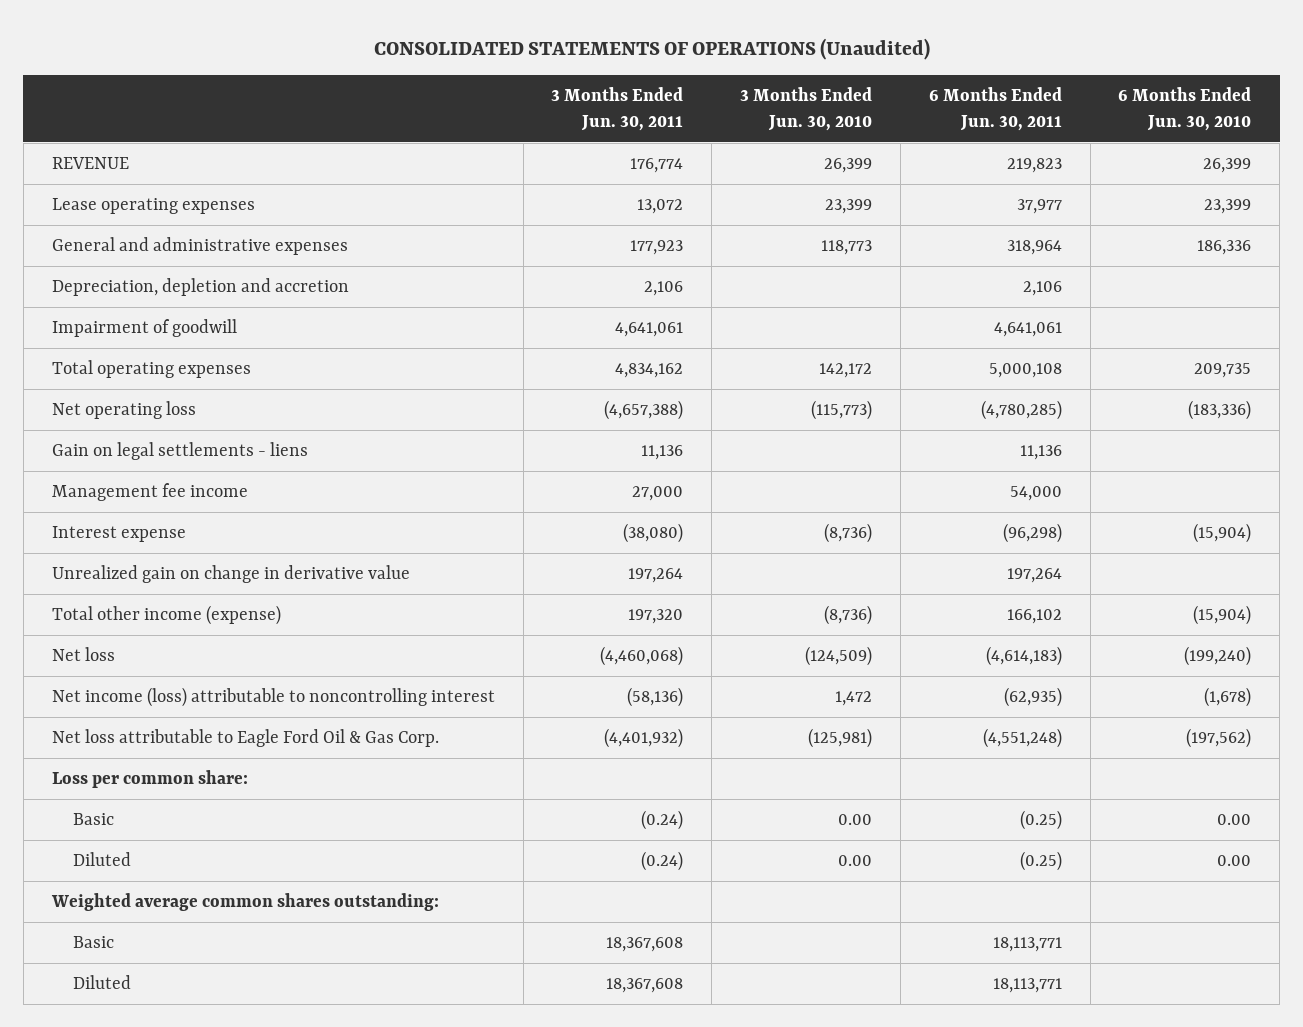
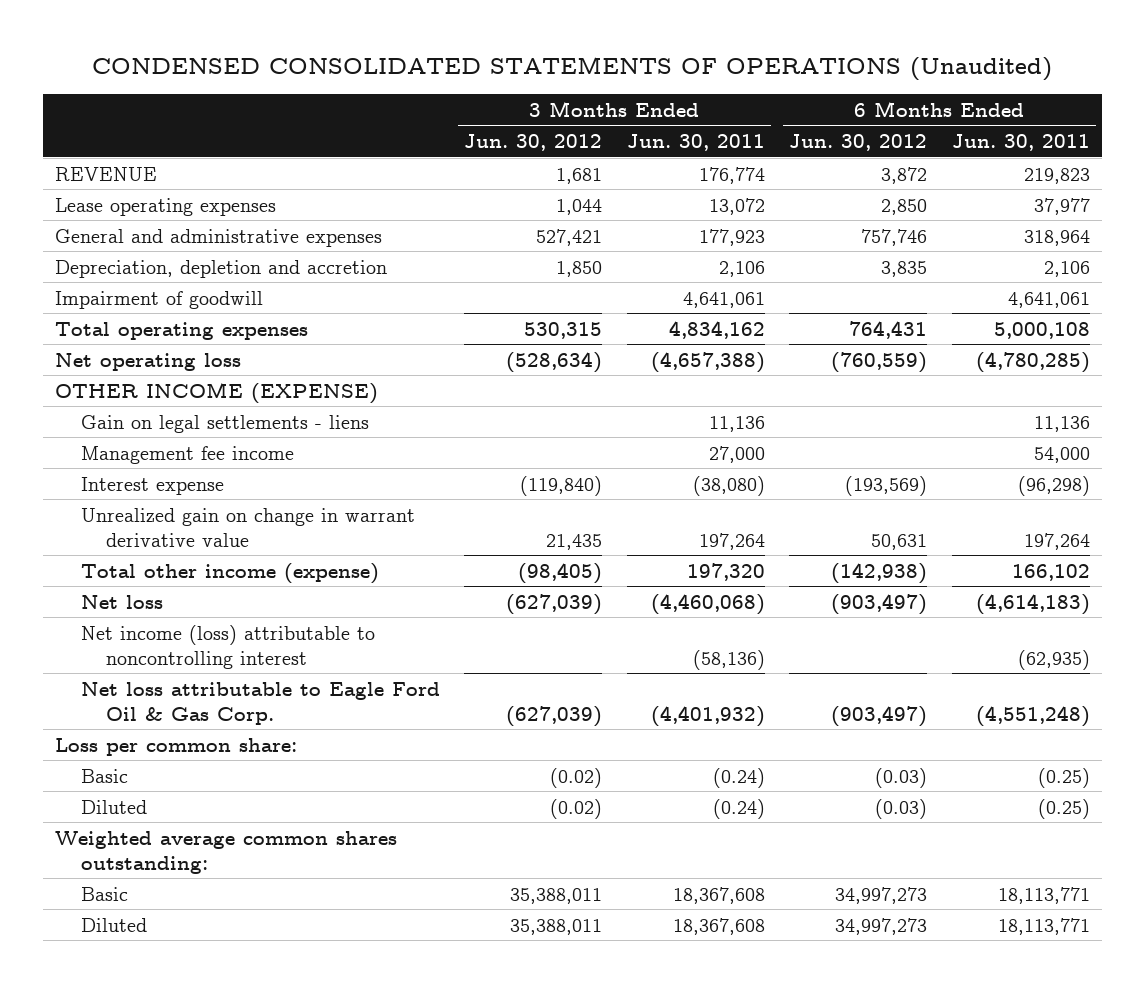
- CONSOLIDATED STATEMENTS OF OPERATIONS (Unaudited)
+ CONDENSED CONSOLIDATED STATEMENTS OF OPERATIONS (Unaudited)
- | 3 Months Ended Jun. 30, 2011 | 3 Months Ended Jun. 30, 2010 | 6 Months Ended Jun. 30, 2011 | 6 Months Ended Jun. 30, 2010
+ | 3 Months Ended Jun. 30, 2012 | 3 Months Ended Jun. 30, 2011 | 6 Months Ended Jun. 30, 2012 | 6 Months Ended Jun. 30, 2011
+ OTHER INCOME (EXPENSE)
- Unrealized gain on change in derivative value | 197,264 | | 197,264 |
+ Unrealized gain on change in warrant derivative value | 21,435 | 197,264 | 50,631 | 197,264

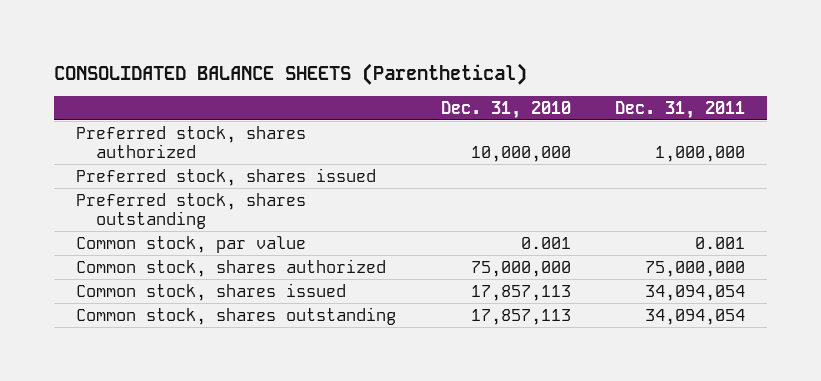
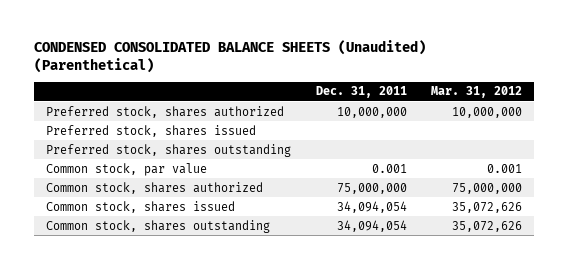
- CONSOLIDATED BALANCE SHEETS (Parenthetical)
+ CONDENSED CONSOLIDATED BALANCE SHEETS (Unaudited) (Parenthetical)
- | Dec. 31, 2010 | Dec. 31, 2011
+ | Dec. 31, 2011 | Mar. 31, 2012
- Preferred stock, shares authorized | 10,000,000 | 1,000,000
+ Preferred stock, shares authorized | 10,000,000 | 10,000,000

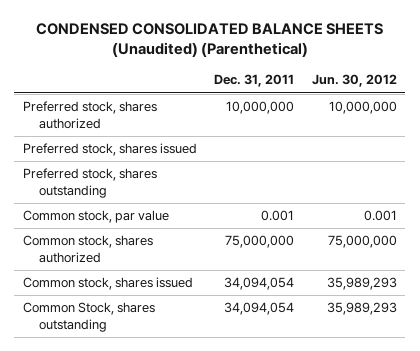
- | Dec. 31, 2011 | Mar. 31, 2012
+ | Dec. 31, 2011 | Jun. 30, 2012
- Common stock, shares outstanding | 34,094,054 | 35,072,626
+ Common Stock, shares outstanding | 34,094,054 | 35,989,293

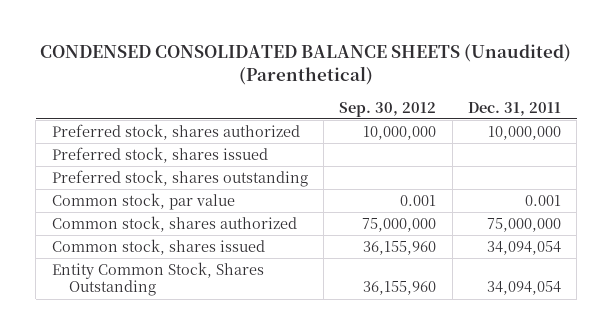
- | Dec. 31, 2011 | Jun. 30, 2012
+ | Sep. 30, 2012 | Dec. 31, 2011
- Common Stock, shares outstanding | 34,094,054 | 35,989,293
+ Entity Common Stock, Shares Outstanding | 36,155,960 | 34,094,054

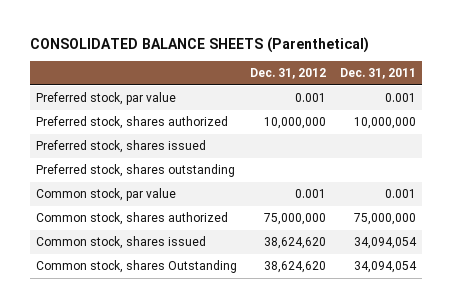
- CONDENSED CONSOLIDATED BALANCE SHEETS (Unaudited) (Parenthetical)
+ CONSOLIDATED BALANCE SHEETS (Parenthetical)
- | Sep. 30, 2012 | Dec. 31, 2011
+ | Dec. 31, 2012 | Dec. 31, 2011
+ Preferred stock, par value | 0.001 | 0.001
- Entity Common Stock, Shares Outstanding | 36,155,960 | 34,094,054
+ Common stock, shares Outstanding | 38,624,620 | 34,094,054

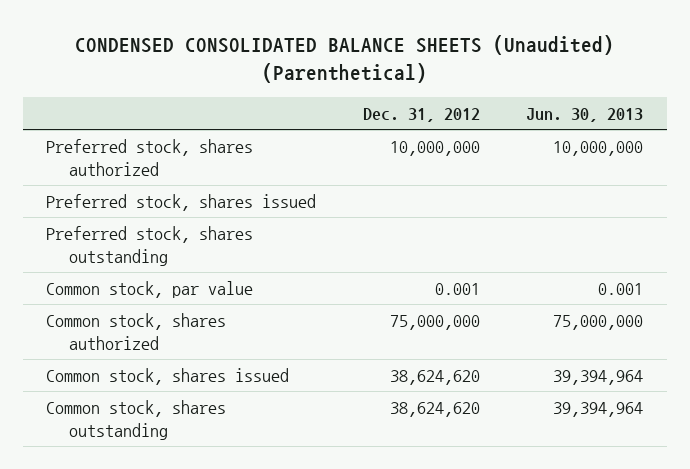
- CONSOLIDATED BALANCE SHEETS (Parenthetical)
+ CONDENSED CONSOLIDATED BALANCE SHEETS (Unaudited) (Parenthetical)
- | Dec. 31, 2012 | Dec. 31, 2011
+ | Dec. 31, 2012 | Jun. 30, 2013
- Preferred stock, par value | 0.001 | 0.001
- Common stock, shares Outstanding | 38,624,620 | 34,094,054
+ Common stock, shares outstanding | 38,624,620 | 39,394,964

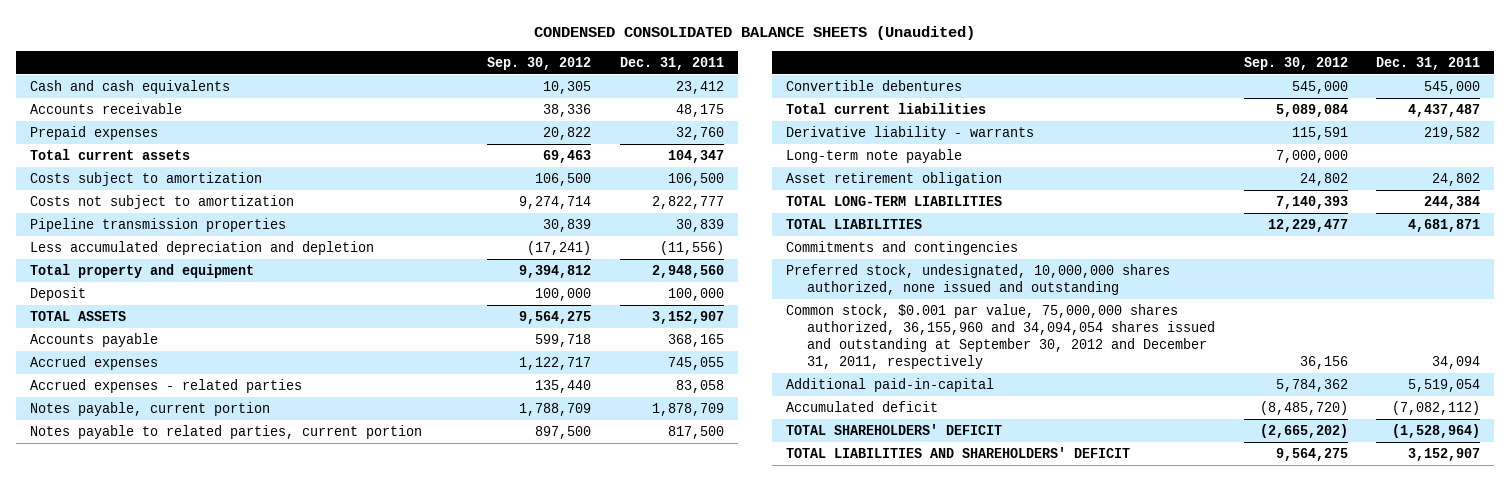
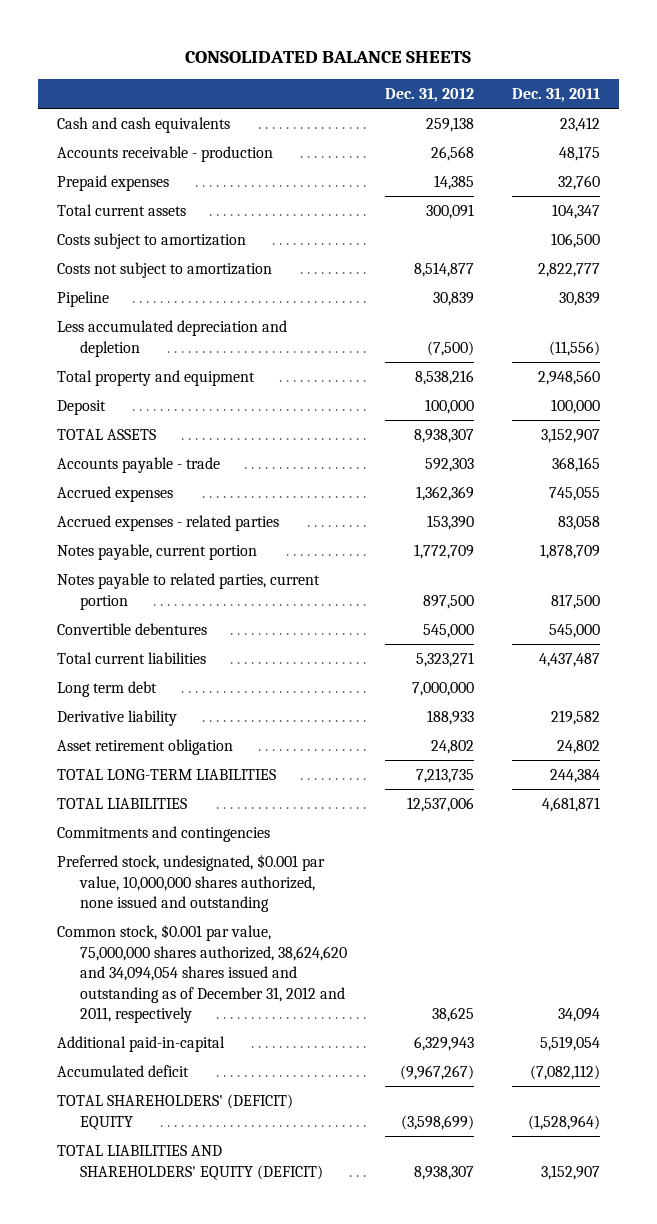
- CONDENSED CONSOLIDATED BALANCE SHEETS (Unaudited)
+ CONSOLIDATED BALANCE SHEETS
- | Sep. 30, 2012 | Dec. 31, 2011
+ | Dec. 31, 2012 | Dec. 31, 2011
- Accounts receivable | 38,336 | 48,175
+ Accounts receivable - production | 26,568 | 48,175
- Pipeline transmission properties | 30,839 | 30,839
+ Pipeline | 30,839 | 30,839
- Accounts payable | 599,718 | 368,165
+ Accounts payable - trade | 592,303 | 368,165
- Derivative liability - warrants | 115,591 | 219,582
- Long-term note payable | 7,000,000 |
+ Long term debt | 7,000,000 |
+ Derivative liability | 188,933 | 219,582
- Preferred stock, undesignated, 10,000,000 shares authorized, none issued and outstanding
- Common stock, $0.001 par value, 75,000,000 shares authorized, 36,155,960 and 34,094,054 shares issued and outstanding at September 30, 2012 and December 31, 2011, respectively | 36,156 | 34,094
+ Preferred stock, undesignated, $0.001 par value, 10,000,000 shares authorized, none issued and outstanding
+ Common stock, $0.001 par value, 75,000,000 shares authorized, 38,624,620 and 34,094,054 shares issued and outstanding as of December 31, 2012 and 2011, respectively | 38,625 | 34,094
- TOTAL SHAREHOLDERS' DEFICIT | (2,665,202) | (1,528,964)
- TOTAL LIABILITIES AND SHAREHOLDERS' DEFICIT | 9,564,275 | 3,152,907
+ TOTAL SHAREHOLDERS' (DEFICIT) EQUITY | (3,598,699) | (1,528,964)
+ TOTAL LIABILITIES AND SHAREHOLDERS' EQUITY (DEFICIT) | 8,938,307 | 3,152,907

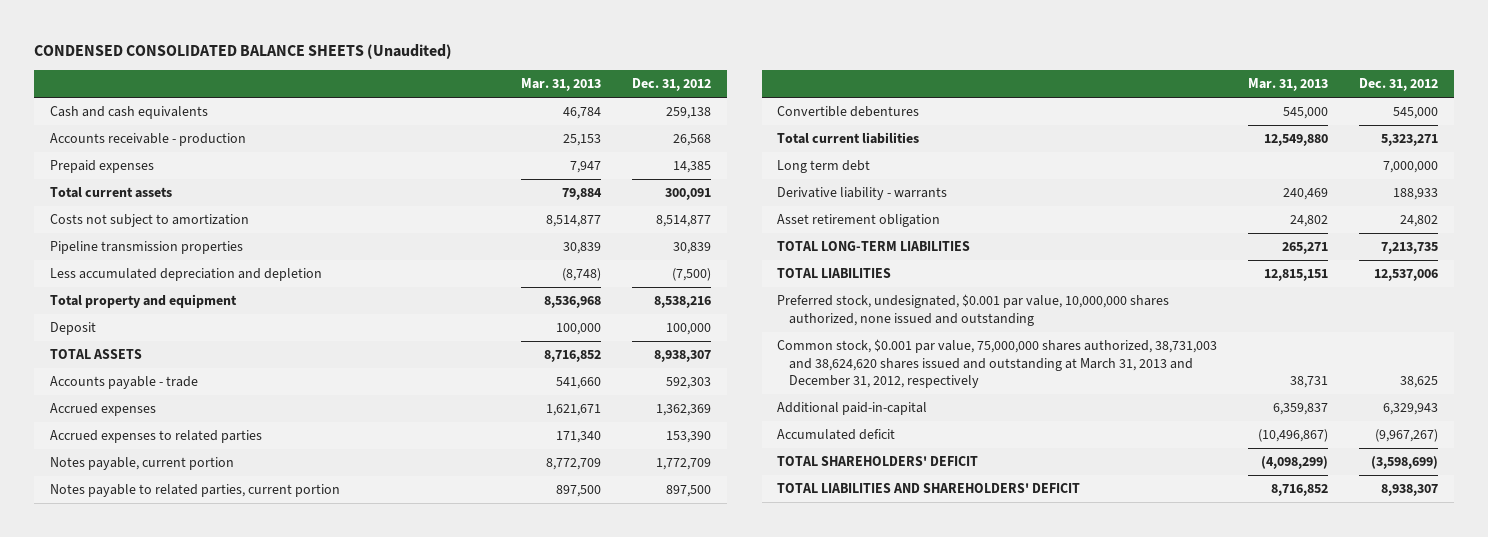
- CONSOLIDATED BALANCE SHEETS
+ CONDENSED CONSOLIDATED BALANCE SHEETS (Unaudited)
- | Dec. 31, 2012 | Dec. 31, 2011
+ | Mar. 31, 2013 | Dec. 31, 2012
- Costs subject to amortization | | 106,500
- Pipeline | 30,839 | 30,839
+ Pipeline transmission properties | 30,839 | 30,839
- Accrued expenses - related parties | 153,390 | 83,058
+ Accrued expenses to related parties | 171,340 | 153,390
- Derivative liability | 188,933 | 219,582
+ Derivative liability - warrants | 240,469 | 188,933
- Commitments and contingencies
- Common stock, $0.001 par value, 75,000,000 shares authorized, 38,624,620 and 34,094,054 shares issued and outstanding as of December 31, 2012 and 2011, respectively | 38,625 | 34,094
+ Common stock, $0.001 par value, 75,000,000 shares authorized, 38,731,003 and 38,624,620 shares issued and outstanding at March 31, 2013 and December 31, 2012, respectively | 38,731 | 38,625
- TOTAL SHAREHOLDERS' (DEFICIT) EQUITY | (3,598,699) | (1,528,964)
- TOTAL LIABILITIES AND SHAREHOLDERS' EQUITY (DEFICIT) | 8,938,307 | 3,152,907
+ TOTAL SHAREHOLDERS' DEFICIT | (4,098,299) | (3,598,699)
+ TOTAL LIABILITIES AND SHAREHOLDERS' DEFICIT | 8,716,852 | 8,938,307

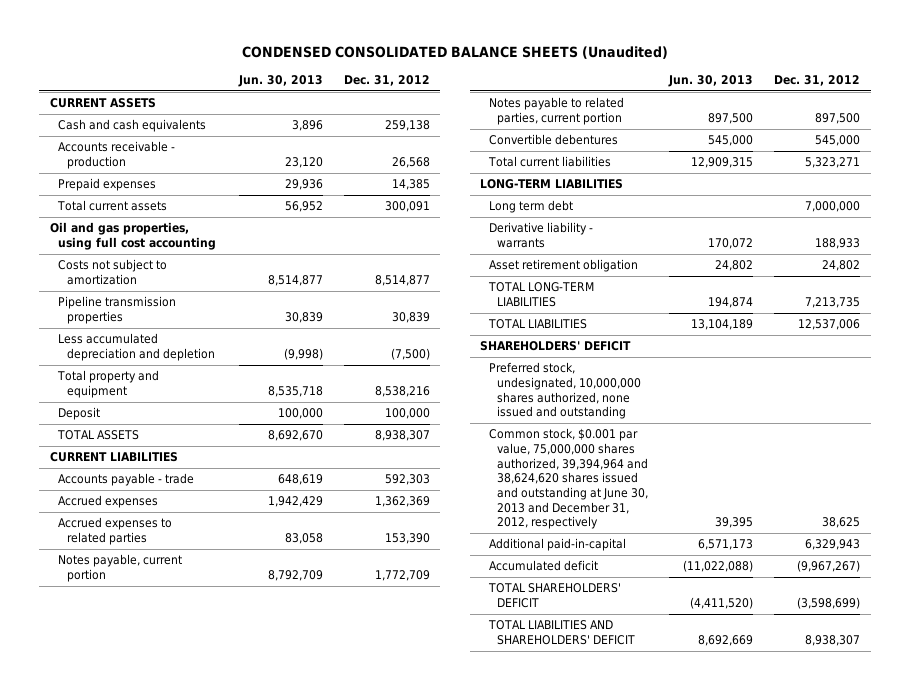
- | Mar. 31, 2013 | Dec. 31, 2012
+ | Jun. 30, 2013 | Dec. 31, 2012
+ CURRENT ASSETS
+ Oil and gas properties, using full cost accounting
+ CURRENT LIABILITIES
+ LONG-TERM LIABILITIES
- Preferred stock, undesignated, $0.001 par value, 10,000,000 shares authorized, none issued and outstanding
- Common stock, $0.001 par value, 75,000,000 shares authorized, 38,731,003 and 38,624,620 shares issued and outstanding at March 31, 2013 and December 31, 2012, respectively | 38,731 | 38,625
+ SHAREHOLDERS' DEFICIT
+ Preferred stock, undesignated, 10,000,000 shares authorized, none issued and outstanding
+ Common stock, $0.001 par value, 75,000,000 shares authorized, 39,394,964 and 38,624,620 shares issued and outstanding at June 30, 2013 and December 31, 2012, respectively | 39,395 | 38,625

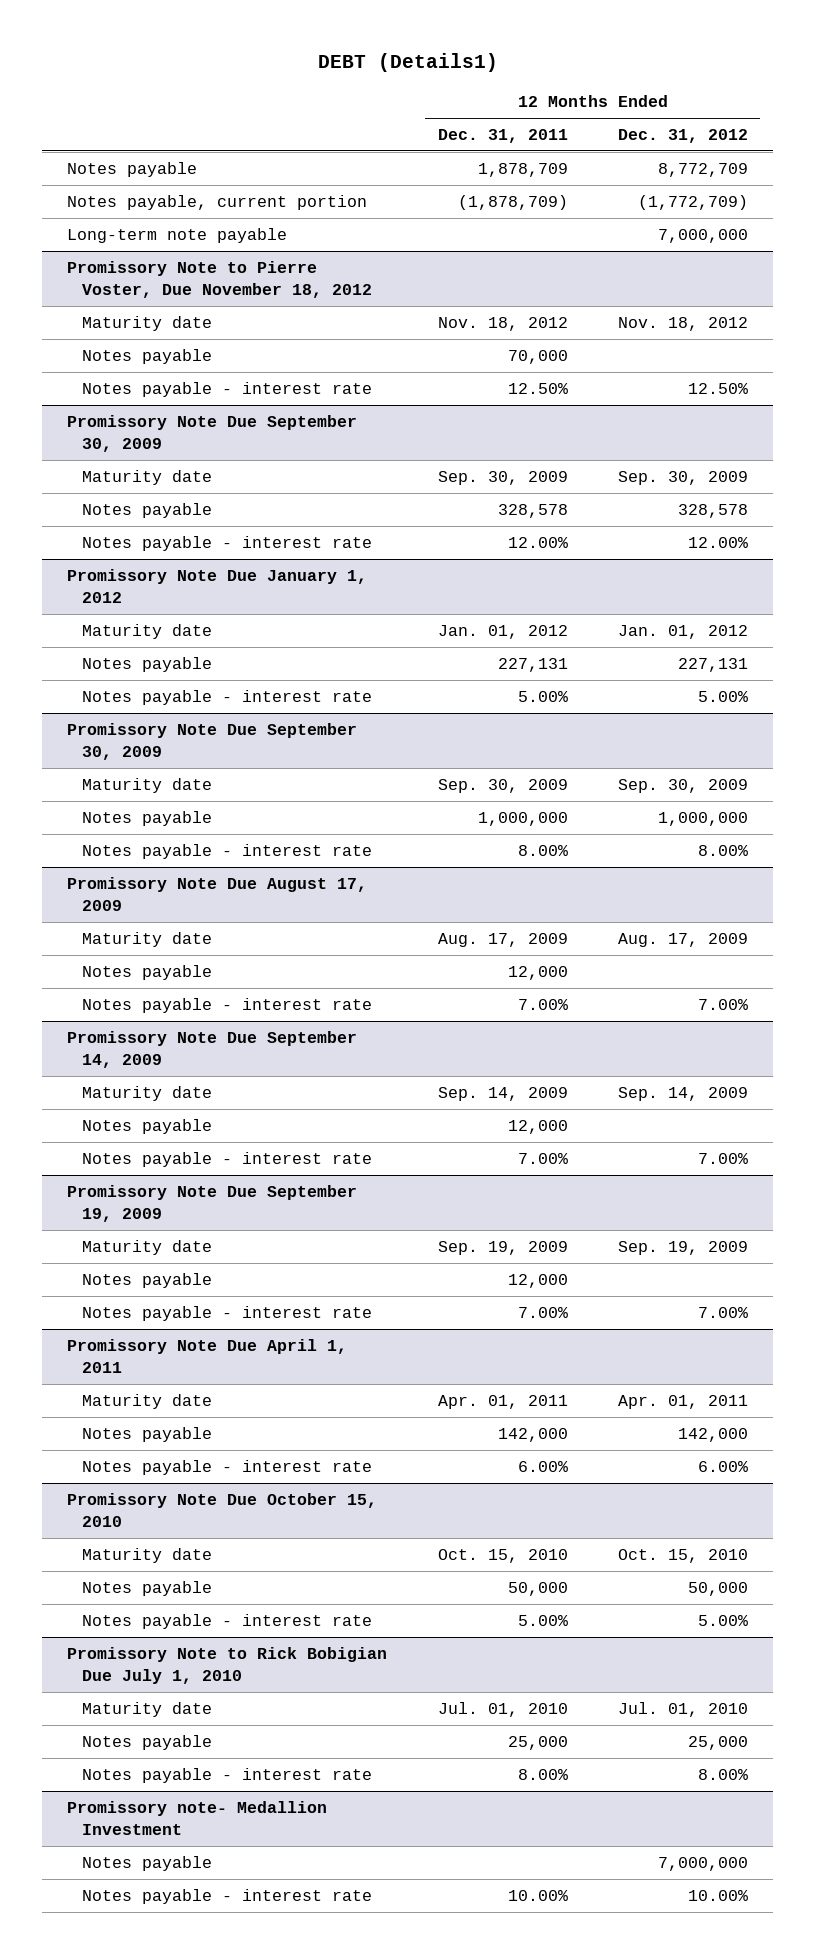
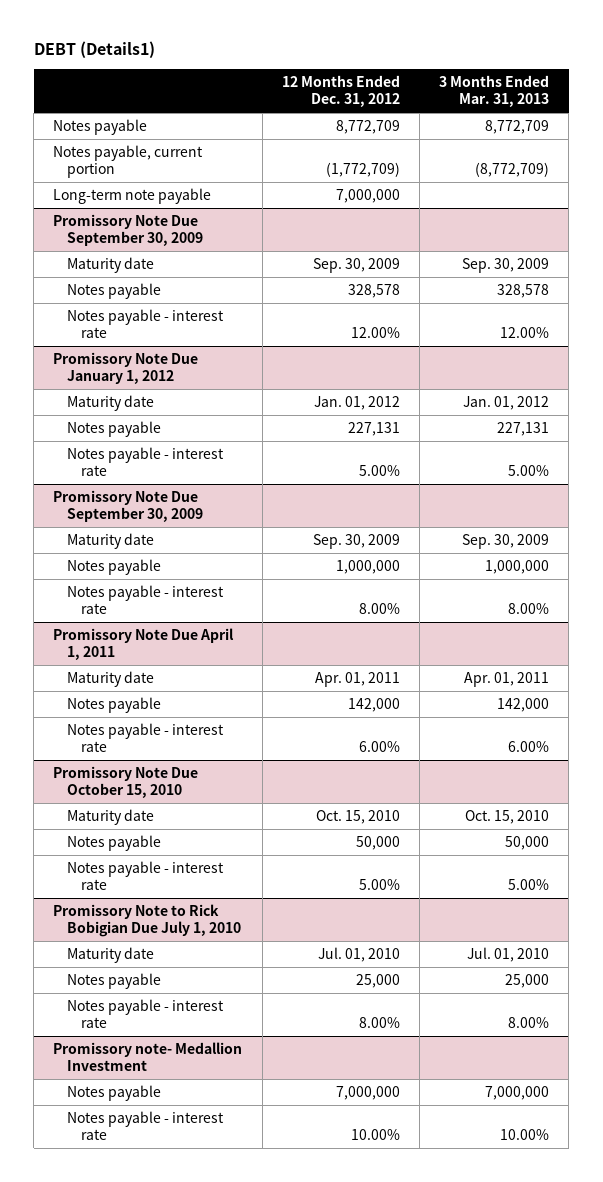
- | 12 Months Ended Dec. 31, 2011 | 12 Months Ended Dec. 31, 2012
+ | 12 Months Ended Dec. 31, 2012 | 3 Months Ended Mar. 31, 2013
- Promissory Note to Pierre Voster, Due November 18, 2012
- Maturity date | Nov. 18, 2012 | Nov. 18, 2012
- Notes payable | 70,000 |
- Notes payable - interest rate | 12.50% | 12.50%
- Promissory Note Due August 17, 2009
- Maturity date | Aug. 17, 2009 | Aug. 17, 2009
- Notes payable | 12,000 |
- Notes payable - interest rate | 7.00% | 7.00%
- Promissory Note Due September 14, 2009
- Maturity date | Sep. 14, 2009 | Sep. 14, 2009
- Notes payable | 12,000 |
- Notes payable - interest rate | 7.00% | 7.00%
- Promissory Note Due September 19, 2009
- Maturity date | Sep. 19, 2009 | Sep. 19, 2009
- Notes payable | 12,000 |
- Notes payable - interest rate | 7.00% | 7.00%

